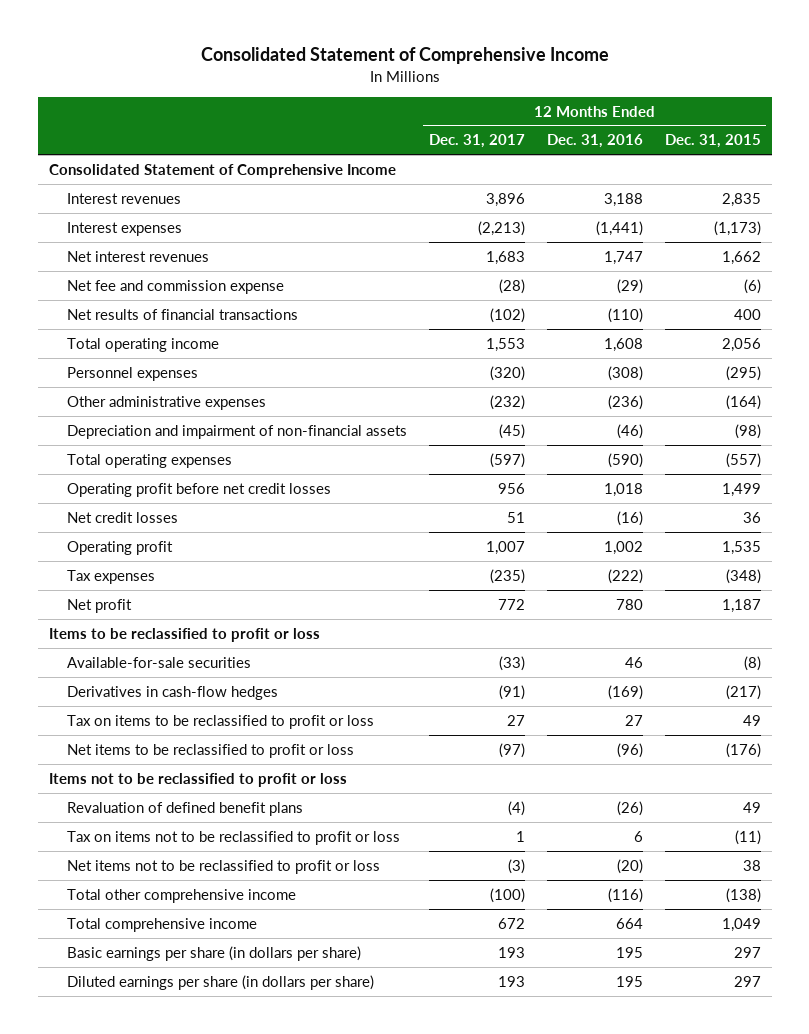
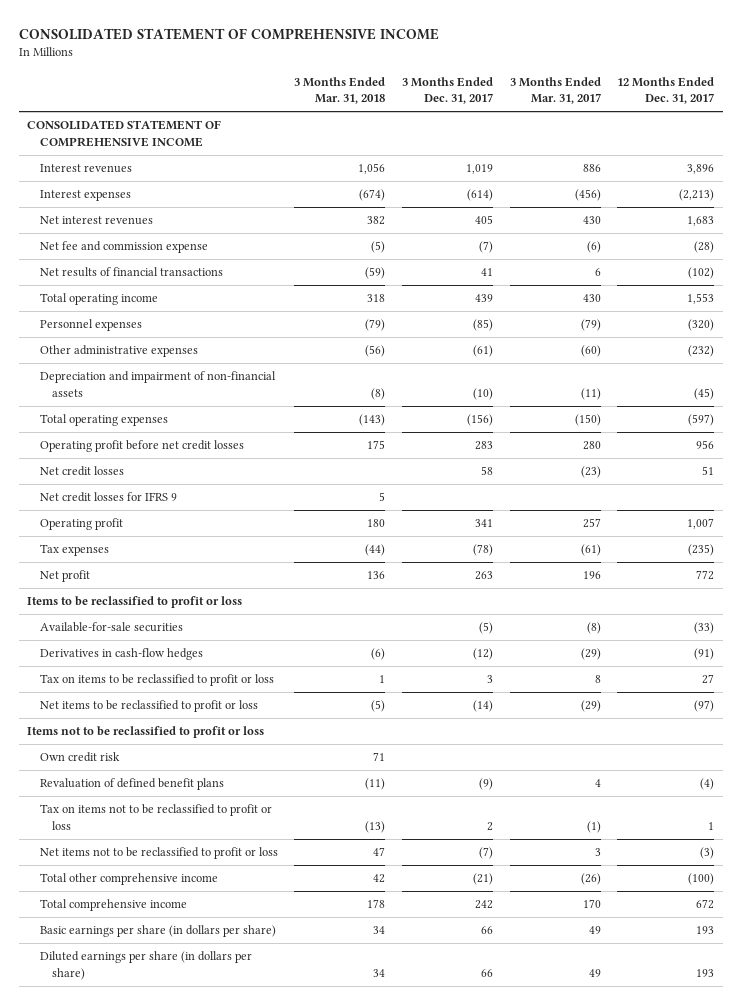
- Consolidated Statement of Comprehensive Income
+ CONSOLIDATED STATEMENT OF COMPREHENSIVE INCOME
- | 12 Months Ended Dec. 31, 2017 | 12 Months Ended Dec. 31, 2016 | 12 Months Ended Dec. 31, 2015
+ | 3 Months Ended Mar. 31, 2018 | 3 Months Ended Dec. 31, 2017 | 3 Months Ended Mar. 31, 2017 | 12 Months Ended Dec. 31, 2017
- Consolidated Statement of Comprehensive Income
+ CONSOLIDATED STATEMENT OF COMPREHENSIVE INCOME
+ Net credit losses for IFRS 9 | 5 | | |
+ Own credit risk | 71 | | |

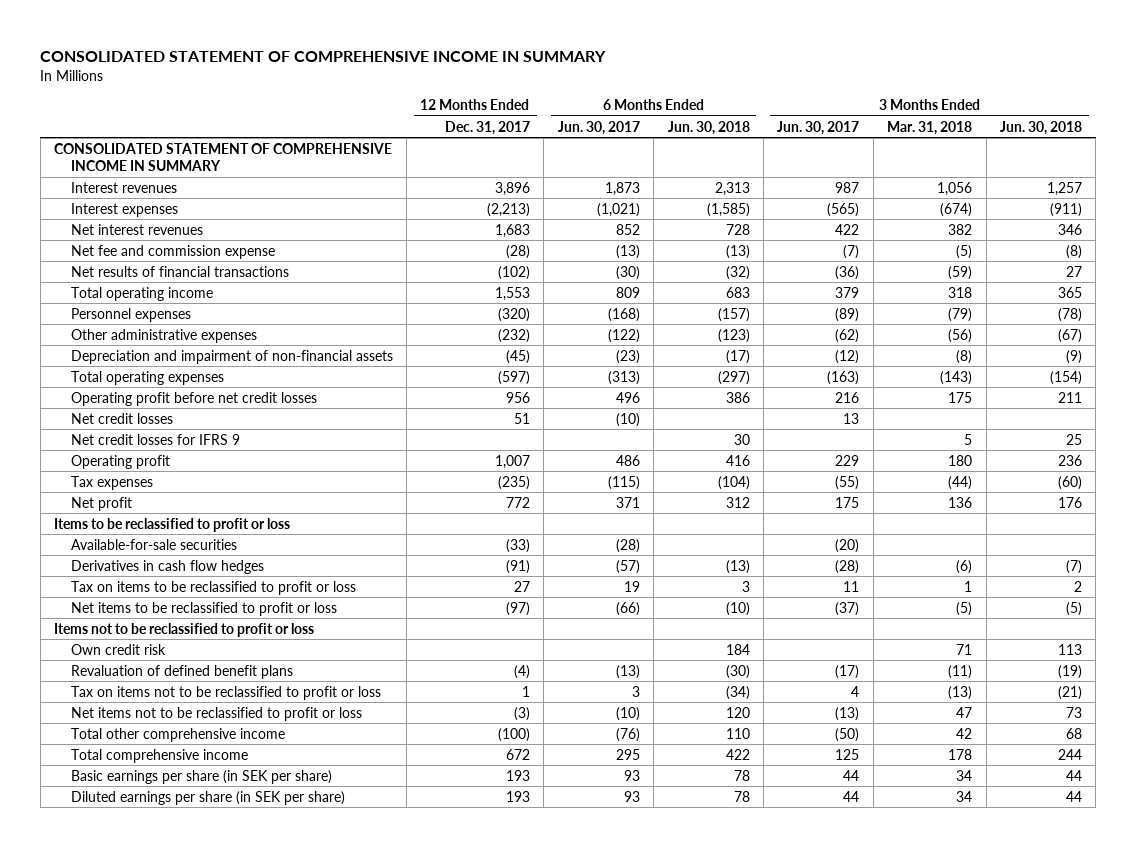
- CONSOLIDATED STATEMENT OF COMPREHENSIVE INCOME
+ CONSOLIDATED STATEMENT OF COMPREHENSIVE INCOME IN SUMMARY
- | 3 Months Ended Mar. 31, 2018 | 3 Months Ended Dec. 31, 2017 | 3 Months Ended Mar. 31, 2017 | 12 Months Ended Dec. 31, 2017
+ | 12 Months Ended Dec. 31, 2017 | 6 Months Ended Jun. 30, 2017 | 6 Months Ended Jun. 30, 2018 | 3 Months Ended Jun. 30, 2017 | 3 Months Ended Mar. 31, 2018 | 3 Months Ended Jun. 30, 2018
- CONSOLIDATED STATEMENT OF COMPREHENSIVE INCOME
+ CONSOLIDATED STATEMENT OF COMPREHENSIVE INCOME IN SUMMARY
- Derivatives in cash-flow hedges | (6) | (12) | (29) | (91)
+ Derivatives in cash flow hedges | (91) | (57) | (13) | (28) | (6) | (7)
- Basic earnings per share (in dollars per share) | 34 | 66 | 49 | 193
- Diluted earnings per share (in dollars per share) | 34 | 66 | 49 | 193
+ Basic earnings per share (in SEK per share) | 193 | 93 | 78 | 44 | 34 | 44
+ Diluted earnings per share (in SEK per share) | 193 | 93 | 78 | 44 | 34 | 44

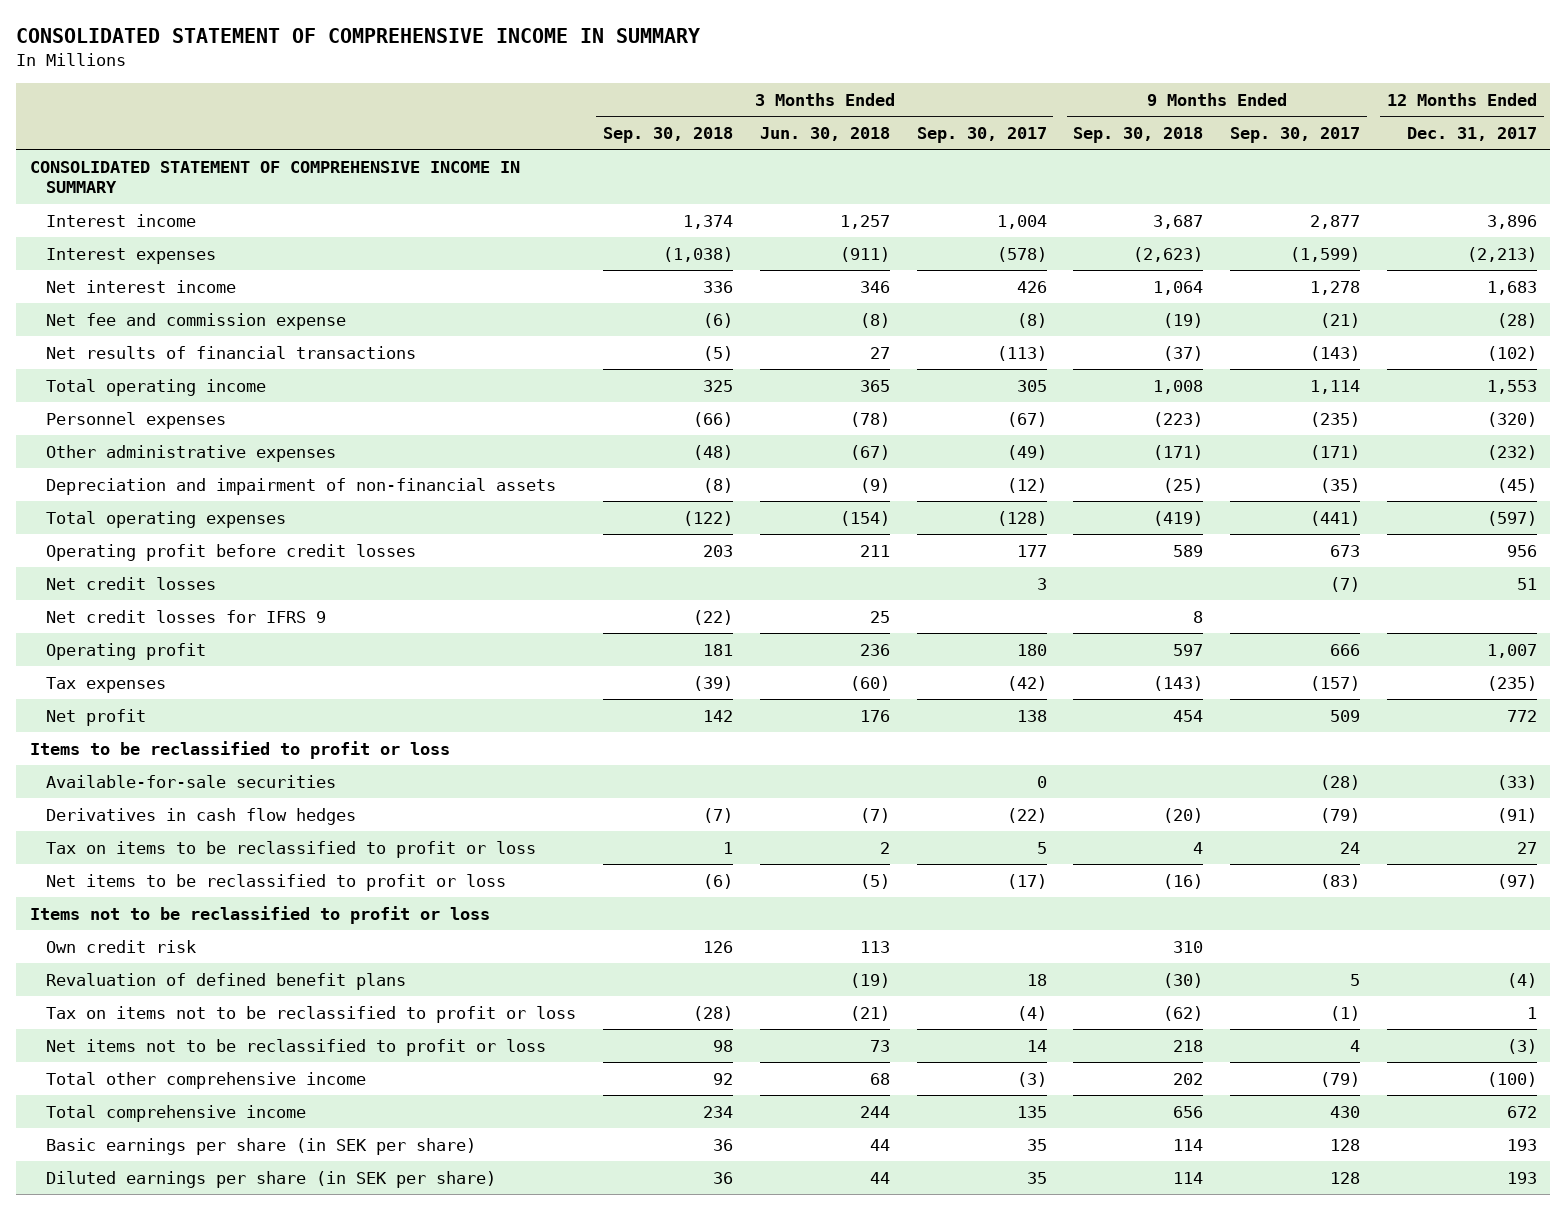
- | 12 Months Ended Dec. 31, 2017 | 6 Months Ended Jun. 30, 2017 | 6 Months Ended Jun. 30, 2018 | 3 Months Ended Jun. 30, 2017 | 3 Months Ended Mar. 31, 2018 | 3 Months Ended Jun. 30, 2018
+ | 3 Months Ended Sep. 30, 2018 | 3 Months Ended Jun. 30, 2018 | 3 Months Ended Sep. 30, 2017 | 9 Months Ended Sep. 30, 2018 | 9 Months Ended Sep. 30, 2017 | 12 Months Ended Dec. 31, 2017
- Interest revenues | 3,896 | 1,873 | 2,313 | 987 | 1,056 | 1,257
+ Interest income | 1,374 | 1,257 | 1,004 | 3,687 | 2,877 | 3,896
- Net interest revenues | 1,683 | 852 | 728 | 422 | 382 | 346
+ Net interest income | 336 | 346 | 426 | 1,064 | 1,278 | 1,683
- Operating profit before net credit losses | 956 | 496 | 386 | 216 | 175 | 211
+ Operating profit before credit losses | 203 | 211 | 177 | 589 | 673 | 956

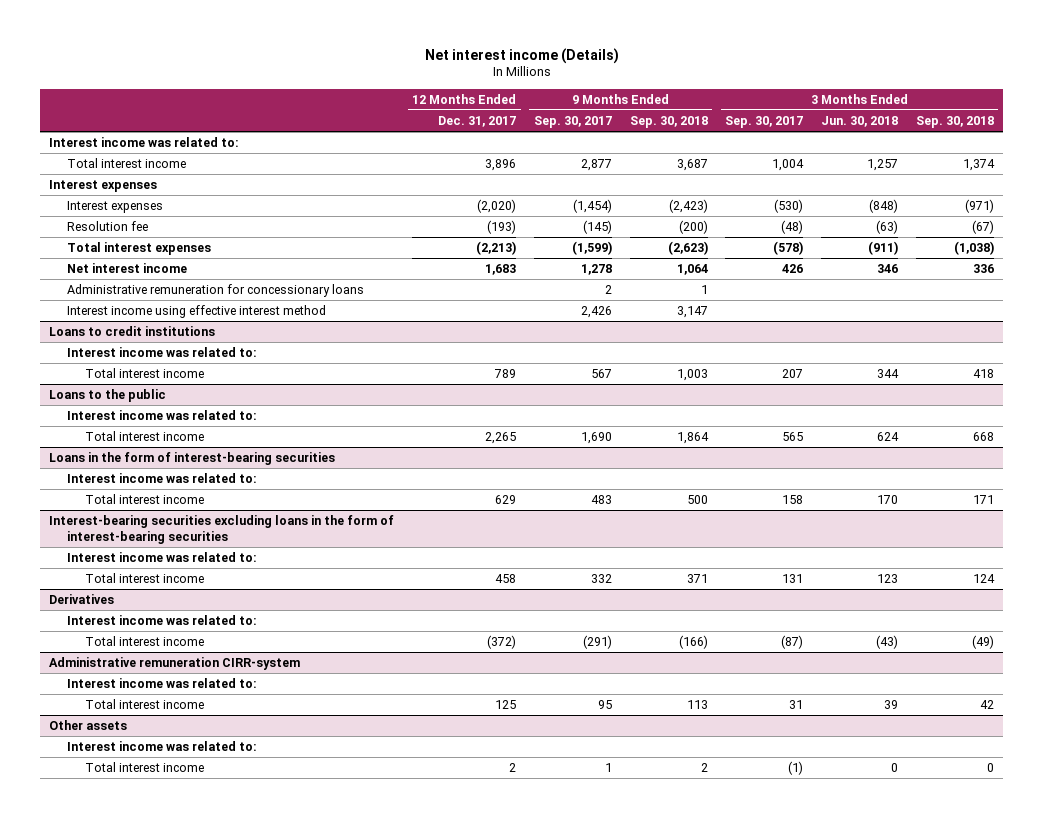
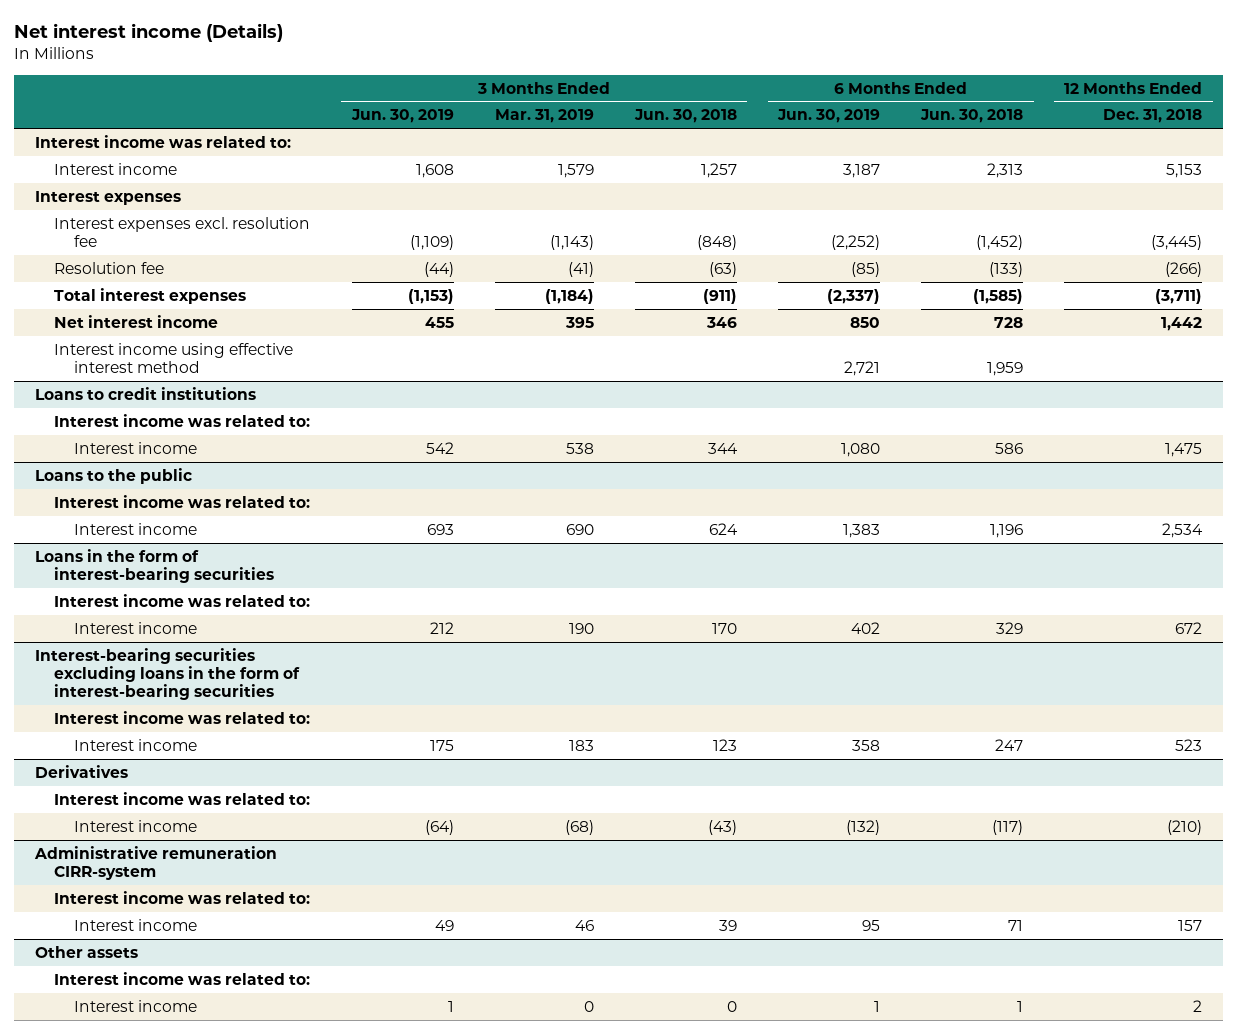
- | 12 Months Ended Dec. 31, 2017 | 9 Months Ended Sep. 30, 2017 | 9 Months Ended Sep. 30, 2018 | 3 Months Ended Sep. 30, 2017 | 3 Months Ended Jun. 30, 2018 | 3 Months Ended Sep. 30, 2018
+ | 3 Months Ended Jun. 30, 2019 | 3 Months Ended Mar. 31, 2019 | 3 Months Ended Jun. 30, 2018 | 6 Months Ended Jun. 30, 2019 | 6 Months Ended Jun. 30, 2018 | 12 Months Ended Dec. 31, 2018
- Total interest income | 3,896 | 2,877 | 3,687 | 1,004 | 1,257 | 1,374
+ Interest income | 1,608 | 1,579 | 1,257 | 3,187 | 2,313 | 5,153
- Interest expenses | (2,020) | (1,454) | (2,423) | (530) | (848) | (971)
+ Interest expenses excl. resolution fee | (1,109) | (1,143) | (848) | (2,252) | (1,452) | (3,445)
- Administrative remuneration for concessionary loans | | 2 | 1 | | |
@ Loans to credit institutions
- Total interest income | 789 | 567 | 1,003 | 207 | 344 | 418
+ Interest income | 542 | 538 | 344 | 1,080 | 586 | 1,475
@ Loans to the public
- Total interest income | 2,265 | 1,690 | 1,864 | 565 | 624 | 668
+ Interest income | 693 | 690 | 624 | 1,383 | 1,196 | 2,534
@ Loans in the form of interest-bearing securities
- Total interest income | 629 | 483 | 500 | 158 | 170 | 171
+ Interest income | 212 | 190 | 170 | 402 | 329 | 672
@ Interest-bearing securities excluding loans in the form of interest-bearing securities
- Total interest income | 458 | 332 | 371 | 131 | 123 | 124
+ Interest income | 175 | 183 | 123 | 358 | 247 | 523
@ Derivatives
- Total interest income | (372) | (291) | (166) | (87) | (43) | (49)
+ Interest income | (64) | (68) | (43) | (132) | (117) | (210)
@ Administrative remuneration CIRR-system
- Total interest income | 125 | 95 | 113 | 31 | 39 | 42
+ Interest income | 49 | 46 | 39 | 95 | 71 | 157
@ Other assets
- Total interest income | 2 | 1 | 2 | (1) | 0 | 0
+ Interest income | 1 | 0 | 0 | 1 | 1 | 2

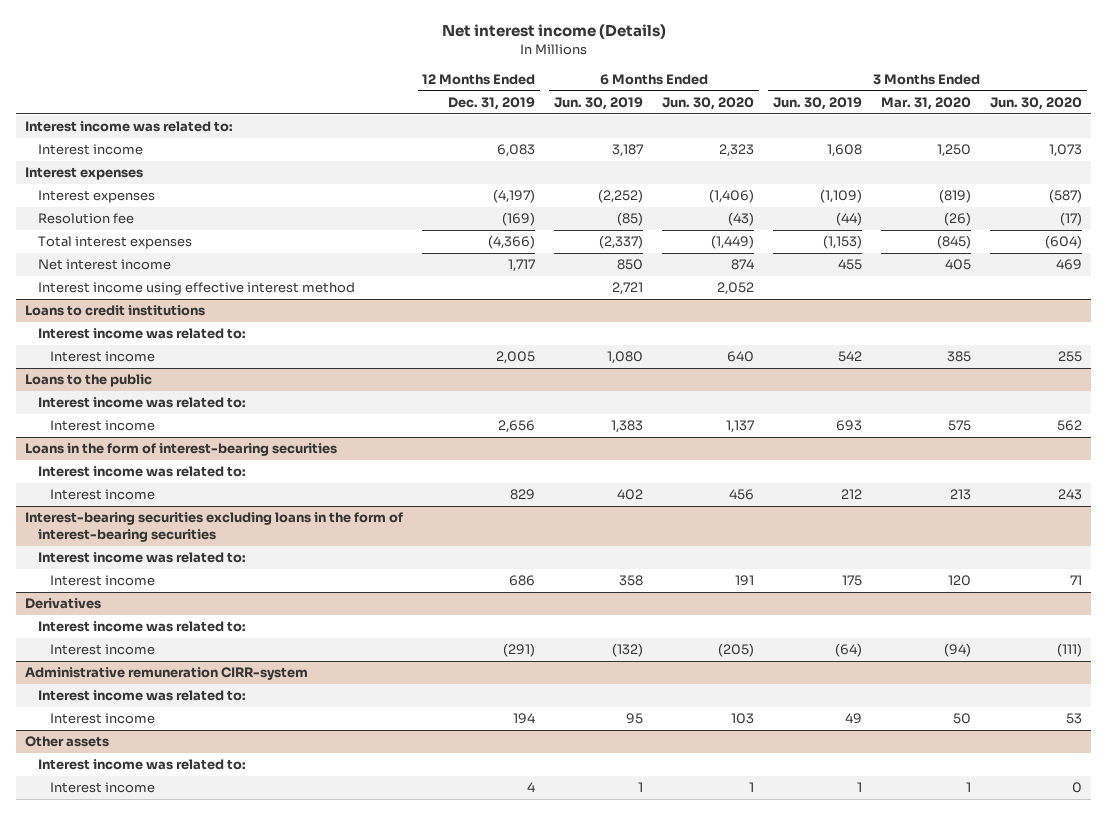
- | 3 Months Ended Jun. 30, 2019 | 3 Months Ended Mar. 31, 2019 | 3 Months Ended Jun. 30, 2018 | 6 Months Ended Jun. 30, 2019 | 6 Months Ended Jun. 30, 2018 | 12 Months Ended Dec. 31, 2018
+ | 12 Months Ended Dec. 31, 2019 | 6 Months Ended Jun. 30, 2019 | 6 Months Ended Jun. 30, 2020 | 3 Months Ended Jun. 30, 2019 | 3 Months Ended Mar. 31, 2020 | 3 Months Ended Jun. 30, 2020
- Interest expenses excl. resolution fee | (1,109) | (1,143) | (848) | (2,252) | (1,452) | (3,445)
+ Interest expenses | (4,197) | (2,252) | (1,406) | (1,109) | (819) | (587)

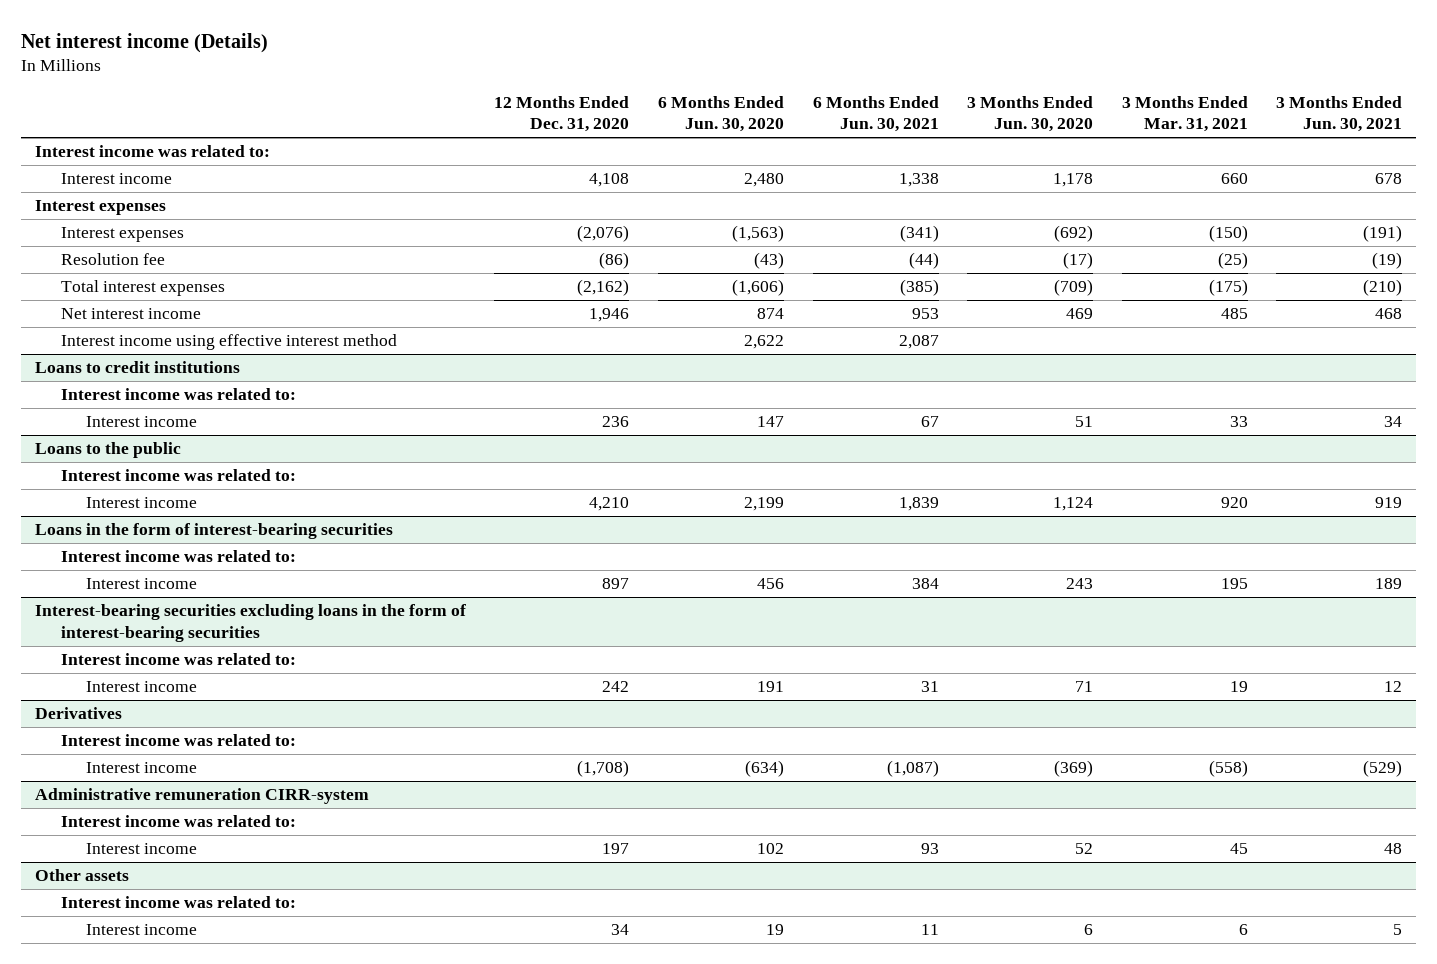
- | 12 Months Ended Dec. 31, 2019 | 6 Months Ended Jun. 30, 2019 | 6 Months Ended Jun. 30, 2020 | 3 Months Ended Jun. 30, 2019 | 3 Months Ended Mar. 31, 2020 | 3 Months Ended Jun. 30, 2020
+ | 12 Months Ended Dec. 31, 2020 | 6 Months Ended Jun. 30, 2020 | 6 Months Ended Jun. 30, 2021 | 3 Months Ended Jun. 30, 2020 | 3 Months Ended Mar. 31, 2021 | 3 Months Ended Jun. 30, 2021
- Interest income | 6,083 | 3,187 | 2,323 | 1,608 | 1,250 | 1,073
+ Interest income | 4,108 | 2,480 | 1,338 | 1,178 | 660 | 678
- Interest expenses | (4,197) | (2,252) | (1,406) | (1,109) | (819) | (587)
+ Interest expenses | (2,076) | (1,563) | (341) | (692) | (150) | (191)
- Total interest expenses | (4,366) | (2,337) | (1,449) | (1,153) | (845) | (604)
+ Total interest expenses | (2,162) | (1,606) | (385) | (709) | (175) | (210)
- Interest income using effective interest method | | 2,721 | 2,052 | | |
+ Interest income using effective interest method | | 2,622 | 2,087 | | |
@ Loans to credit institutions
- Interest income | 2,005 | 1,080 | 640 | 542 | 385 | 255
+ Interest income | 236 | 147 | 67 | 51 | 33 | 34
@ Loans to the public
- Interest income | 2,656 | 1,383 | 1,137 | 693 | 575 | 562
+ Interest income | 4,210 | 2,199 | 1,839 | 1,124 | 920 | 919
@ Derivatives
- Interest income | (291) | (132) | (205) | (64) | (94) | (111)
+ Interest income | (1,708) | (634) | (1,087) | (369) | (558) | (529)
@ Administrative remuneration CIRR-system
- Interest income | 194 | 95 | 103 | 49 | 50 | 53
+ Interest income | 197 | 102 | 93 | 52 | 45 | 48
@ Other assets
- Interest income | 4 | 1 | 1 | 1 | 1 | 0
+ Interest income | 34 | 19 | 11 | 6 | 6 | 5

